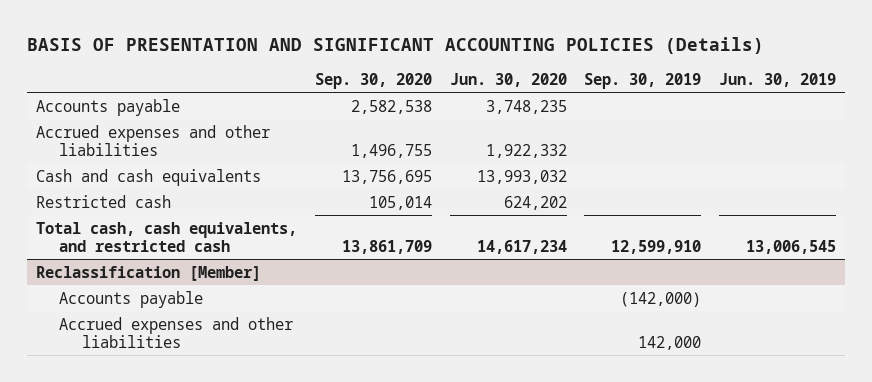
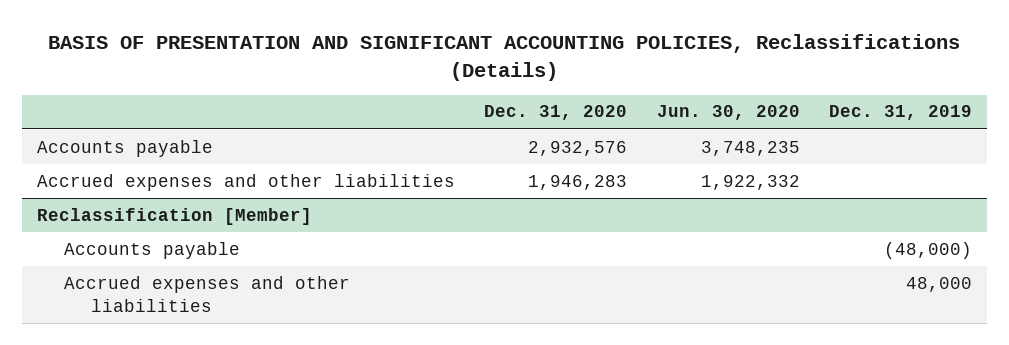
- BASIS OF PRESENTATION AND SIGNIFICANT ACCOUNTING POLICIES (Details)
+ BASIS OF PRESENTATION AND SIGNIFICANT ACCOUNTING POLICIES, Reclassifications (Details)
- | Sep. 30, 2020 | Jun. 30, 2020 | Sep. 30, 2019 | Jun. 30, 2019
+ | Dec. 31, 2020 | Jun. 30, 2020 | Dec. 31, 2019
- Cash and cash equivalents | 13,756,695 | 13,993,032 | |
- Restricted cash | 105,014 | 624,202 | |
- Total cash, cash equivalents, and restricted cash | 13,861,709 | 14,617,234 | 12,599,910 | 13,006,545

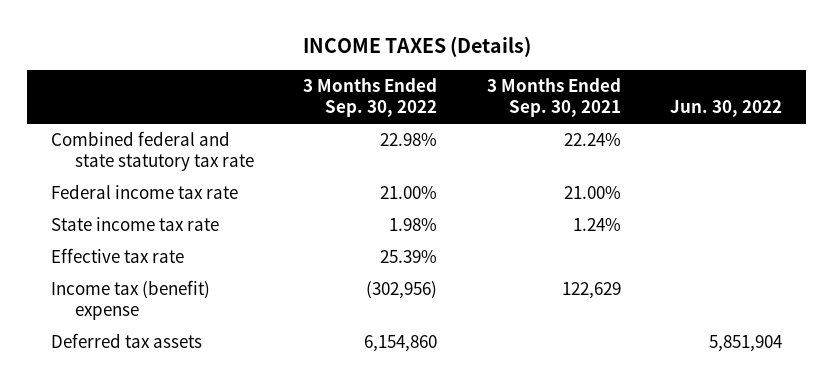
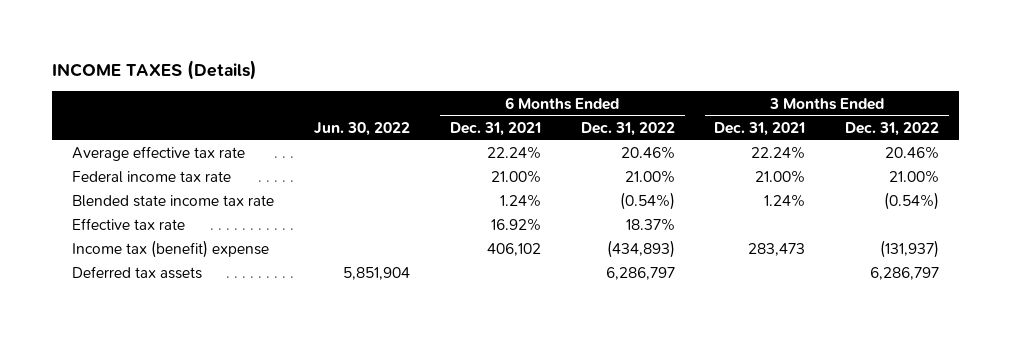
- | 3 Months Ended Sep. 30, 2022 | 3 Months Ended Sep. 30, 2021 | Jun. 30, 2022
+ | Jun. 30, 2022 | 6 Months Ended Dec. 31, 2021 | 6 Months Ended Dec. 31, 2022 | 3 Months Ended Dec. 31, 2021 | 3 Months Ended Dec. 31, 2022
- Combined federal and state statutory tax rate | 22.98% | 22.24% |
+ Average effective tax rate | | 22.24% | 20.46% | 22.24% | 20.46%
- State income tax rate | 1.98% | 1.24% |
+ Blended state income tax rate | | 1.24% | (0.54%) | 1.24% | (0.54%)

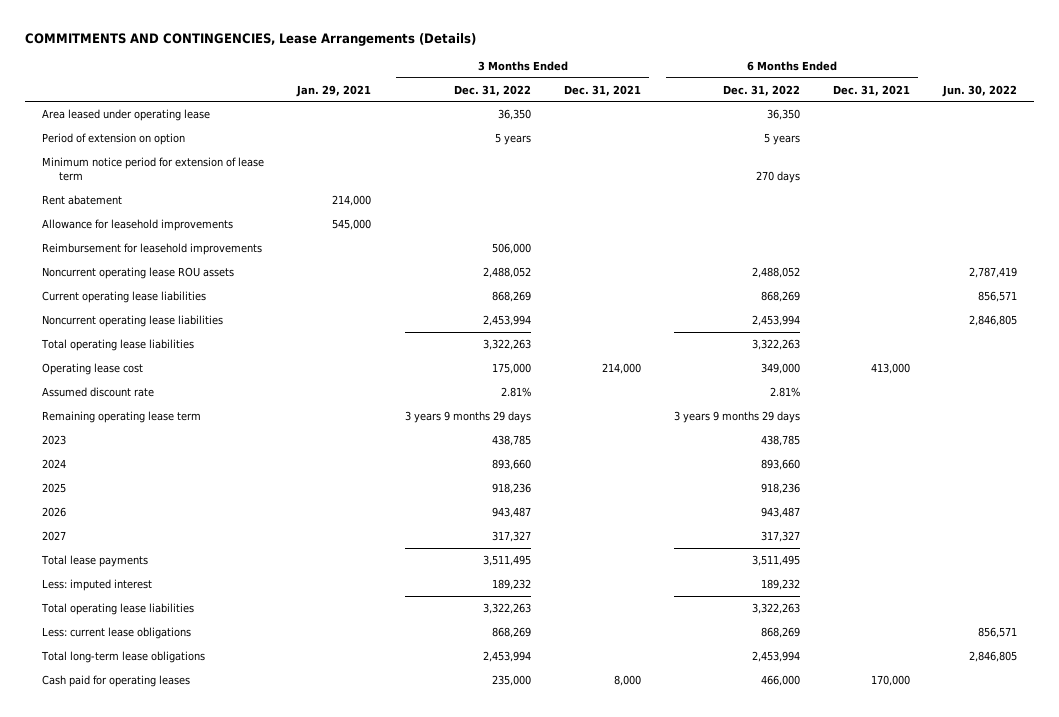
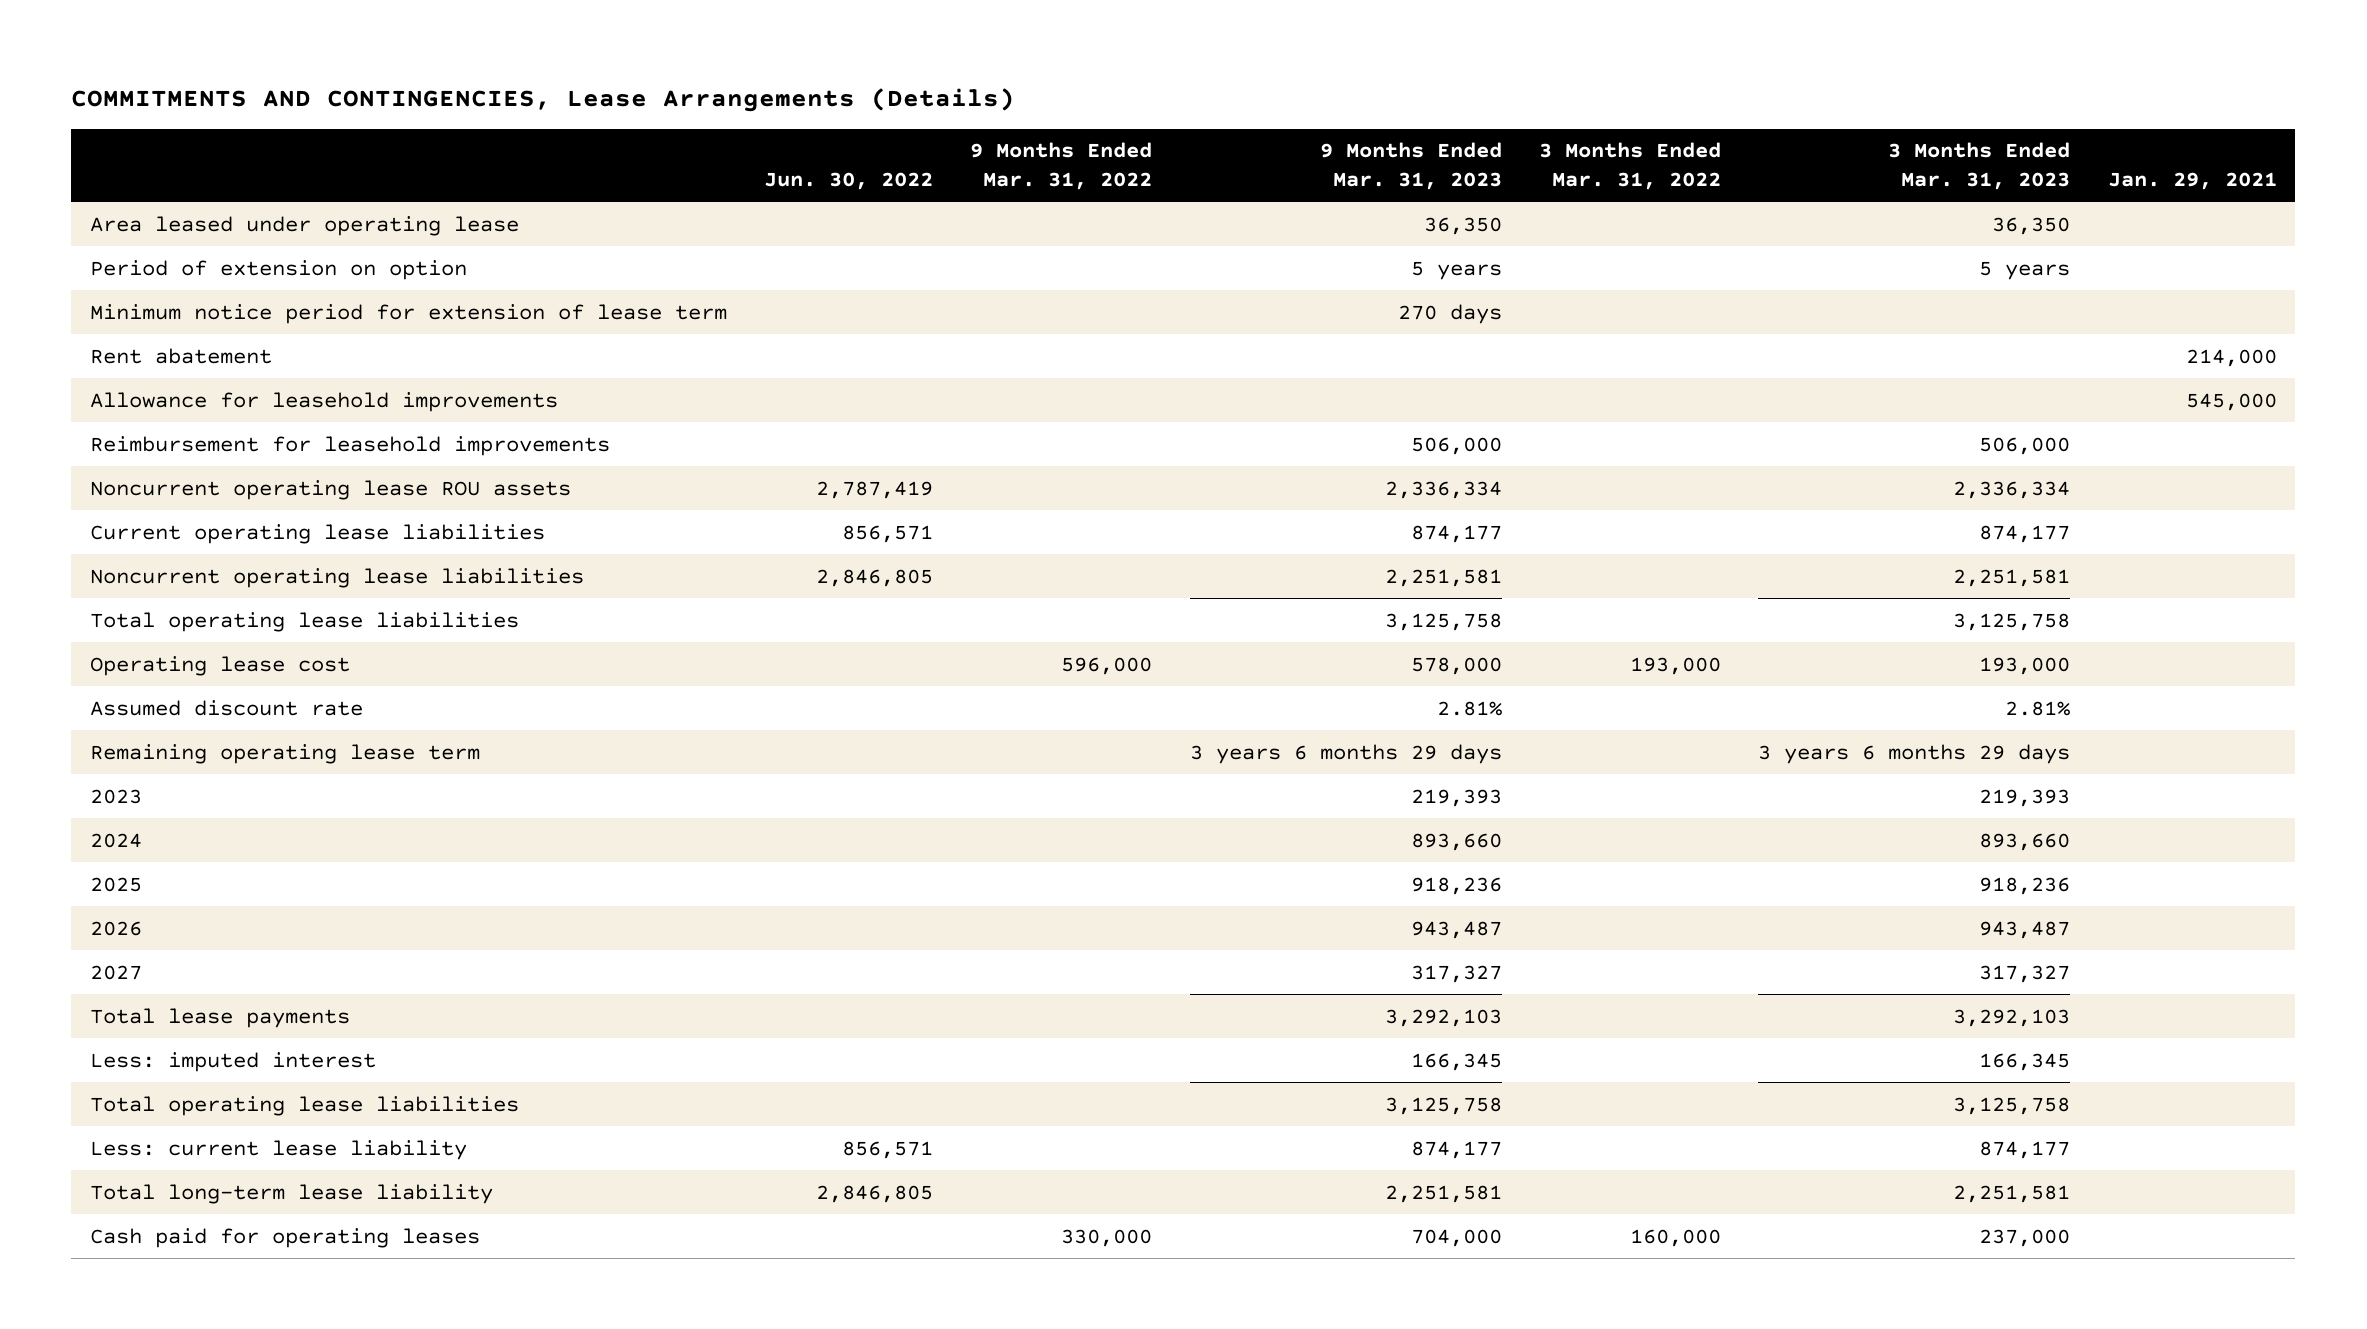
- | Jan. 29, 2021 | 3 Months Ended Dec. 31, 2022 | 3 Months Ended Dec. 31, 2021 | 6 Months Ended Dec. 31, 2022 | 6 Months Ended Dec. 31, 2021 | Jun. 30, 2022
+ | Jun. 30, 2022 | 9 Months Ended Mar. 31, 2022 | 9 Months Ended Mar. 31, 2023 | 3 Months Ended Mar. 31, 2022 | 3 Months Ended Mar. 31, 2023 | Jan. 29, 2021
- Less: current lease obligations | | 868,269 | | 868,269 | | 856,571
- Total long-term lease obligations | | 2,453,994 | | 2,453,994 | | 2,846,805
+ Less: current lease liability | 856,571 | | 874,177 | | 874,177 |
+ Total long-term lease liability | 2,846,805 | | 2,251,581 | | 2,251,581 |

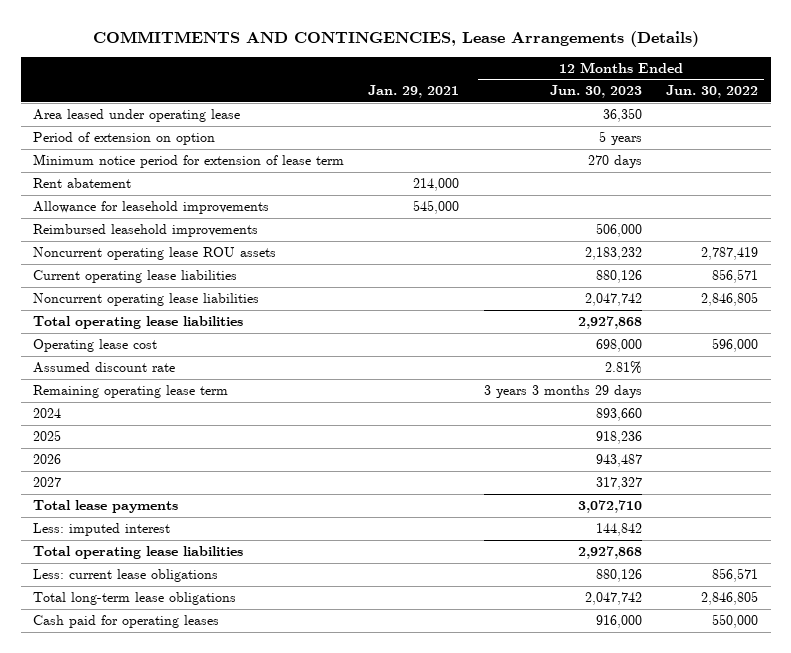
- | Jun. 30, 2022 | 9 Months Ended Mar. 31, 2022 | 9 Months Ended Mar. 31, 2023 | 3 Months Ended Mar. 31, 2022 | 3 Months Ended Mar. 31, 2023 | Jan. 29, 2021
+ | Jan. 29, 2021 | 12 Months Ended Jun. 30, 2023 | 12 Months Ended Jun. 30, 2022
- Reimbursement for leasehold improvements | | | 506,000 | | 506,000 |
+ Reimbursed leasehold improvements | | 506,000 |
- 2023 | | | 219,393 | | 219,393 |
- Less: current lease liability | 856,571 | | 874,177 | | 874,177 |
- Total long-term lease liability | 2,846,805 | | 2,251,581 | | 2,251,581 |
+ Less: current lease obligations | | 880,126 | 856,571
+ Total long-term lease obligations | | 2,047,742 | 2,846,805

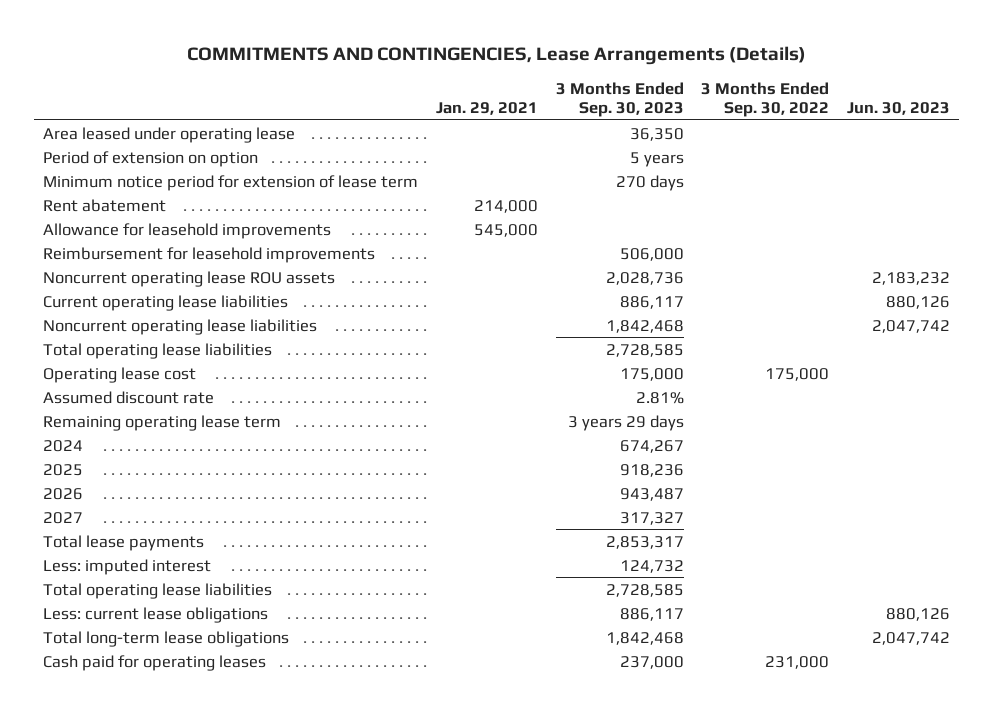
- | Jan. 29, 2021 | 12 Months Ended Jun. 30, 2023 | 12 Months Ended Jun. 30, 2022
+ | Jan. 29, 2021 | 3 Months Ended Sep. 30, 2023 | 3 Months Ended Sep. 30, 2022 | Jun. 30, 2023
- Reimbursed leasehold improvements | | 506,000 |
+ Reimbursement for leasehold improvements | | 506,000 | |

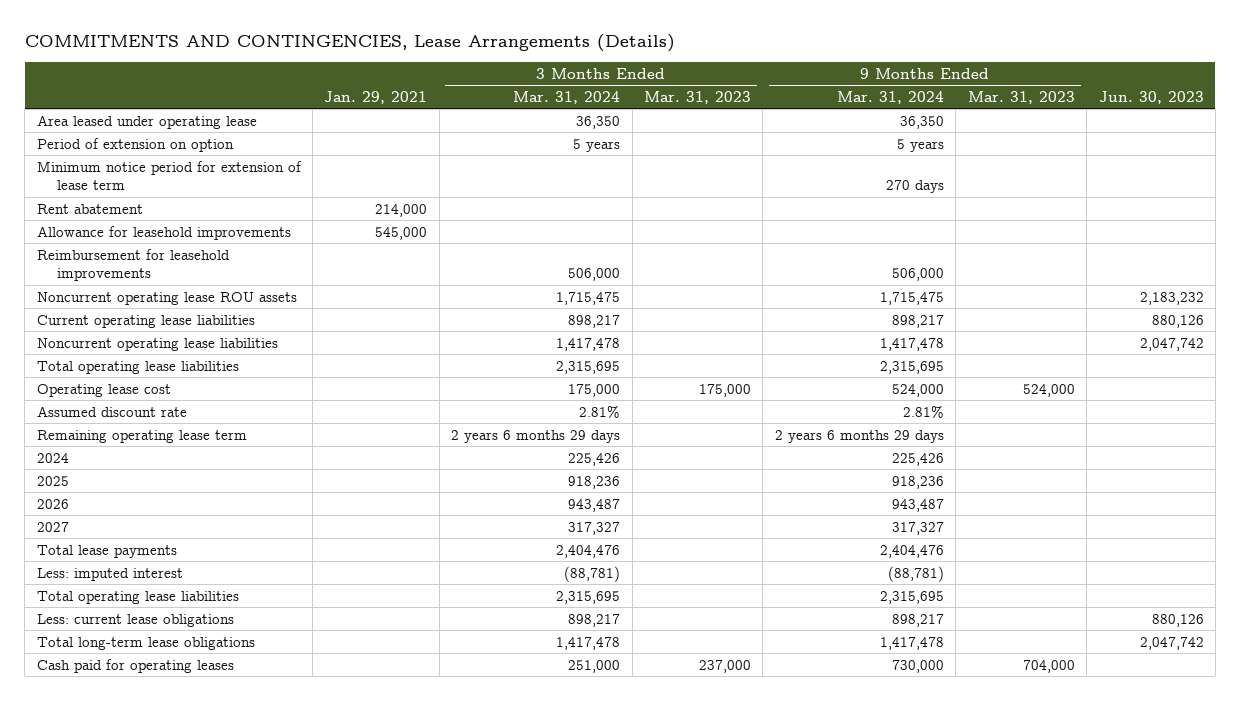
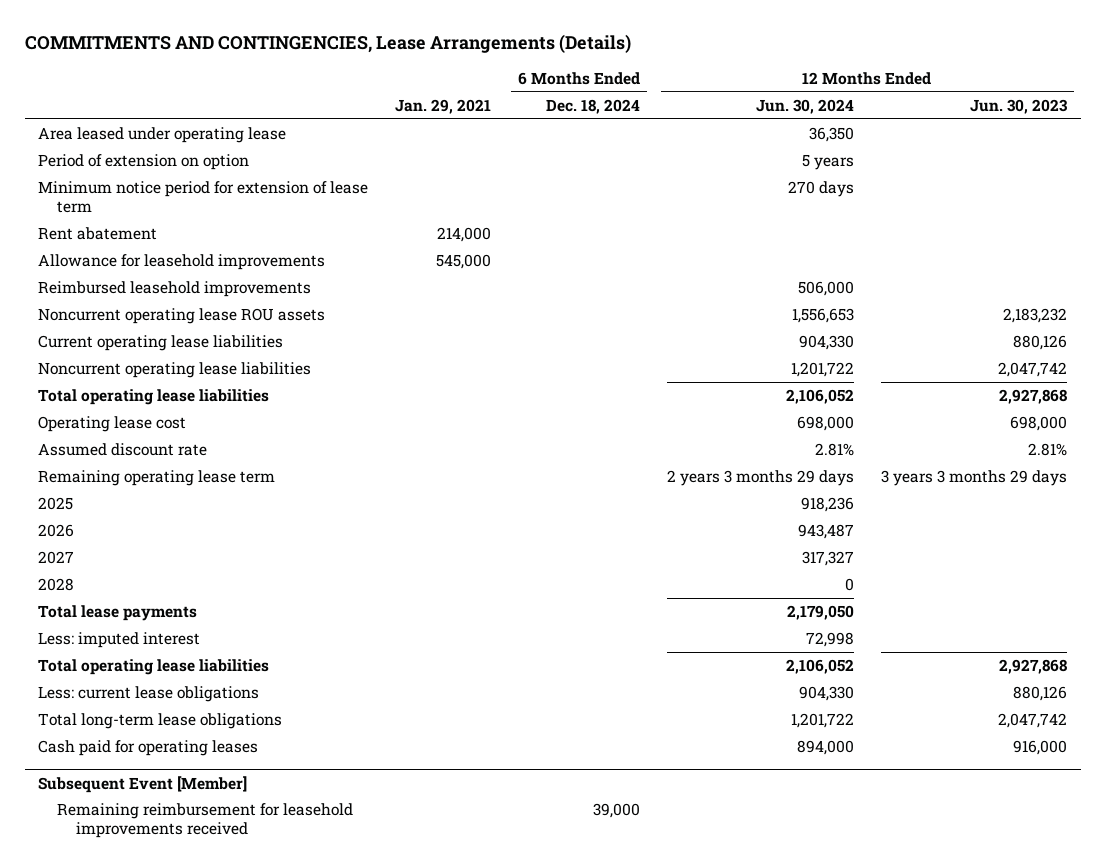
- | Jan. 29, 2021 | 3 Months Ended Mar. 31, 2024 | 3 Months Ended Mar. 31, 2023 | 9 Months Ended Mar. 31, 2024 | 9 Months Ended Mar. 31, 2023 | Jun. 30, 2023
+ | Jan. 29, 2021 | 6 Months Ended Dec. 18, 2024 | 12 Months Ended Jun. 30, 2024 | 12 Months Ended Jun. 30, 2023
- Reimbursement for leasehold improvements | | 506,000 | | 506,000 | |
+ Reimbursed leasehold improvements | | | 506,000 |
- 2024 | | 225,426 | | 225,426 | |
+ 2028 | | | 0 |
+ Subsequent Event [Member]
+ Remaining reimbursement for leasehold improvements received | | 39,000 | |

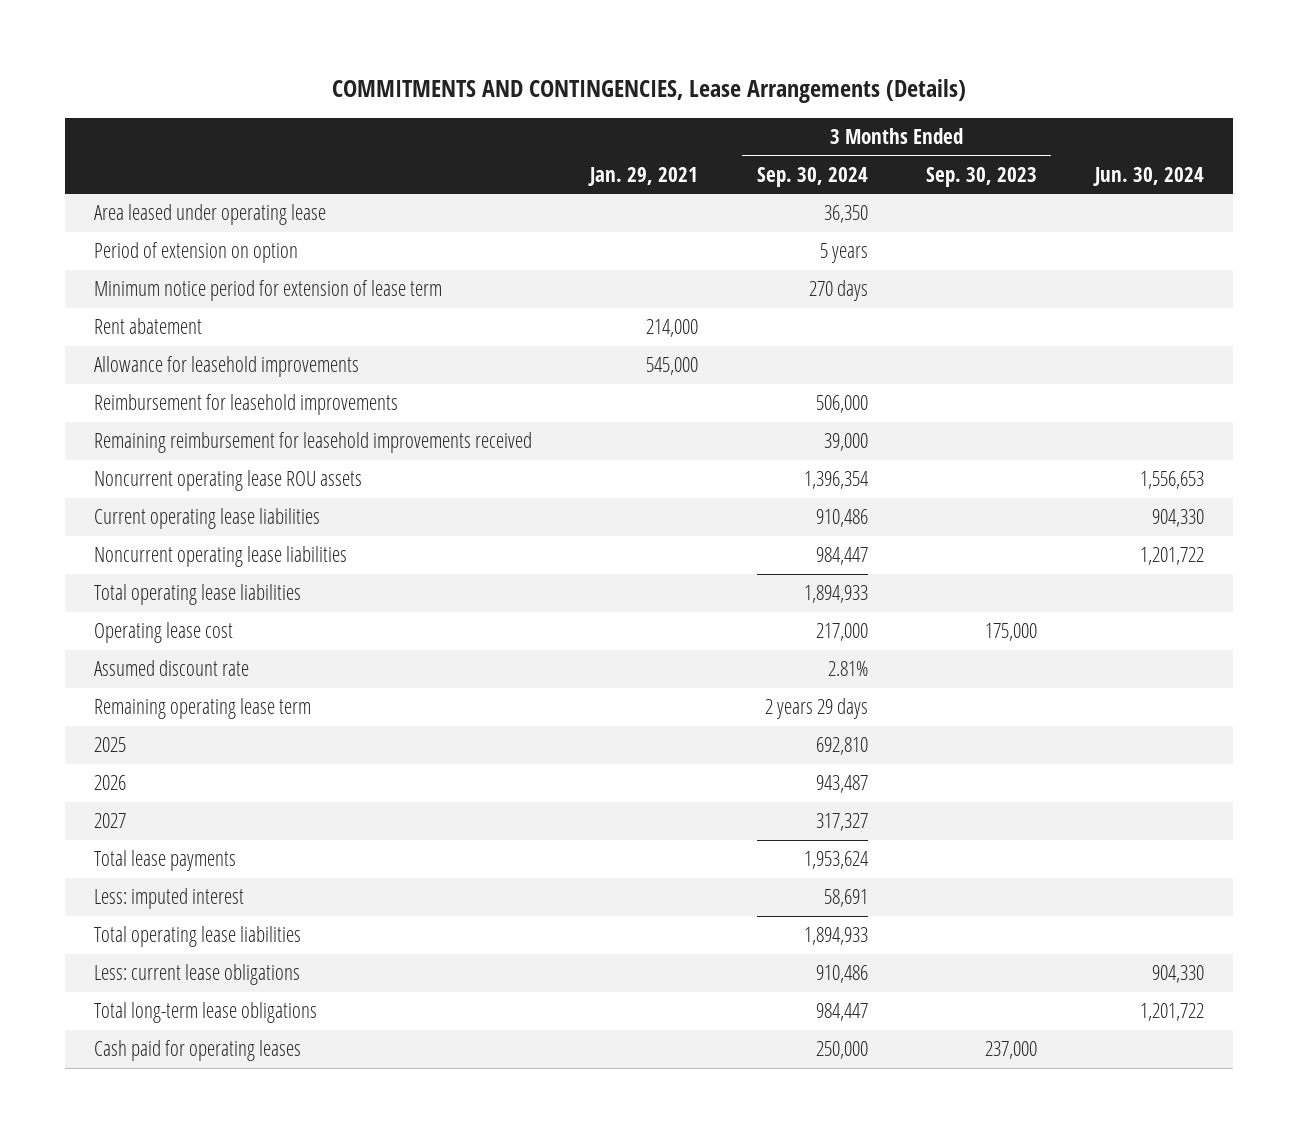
- | Jan. 29, 2021 | 6 Months Ended Dec. 18, 2024 | 12 Months Ended Jun. 30, 2024 | 12 Months Ended Jun. 30, 2023
+ | Jan. 29, 2021 | 3 Months Ended Sep. 30, 2024 | 3 Months Ended Sep. 30, 2023 | Jun. 30, 2024
- Reimbursed leasehold improvements | | | 506,000 |
+ Reimbursement for leasehold improvements | | 506,000 | |
+ Remaining reimbursement for leasehold improvements received | | 39,000 | |
- 2028 | | | 0 |
- Subsequent Event [Member]
- Remaining reimbursement for leasehold improvements received | | 39,000 | |

